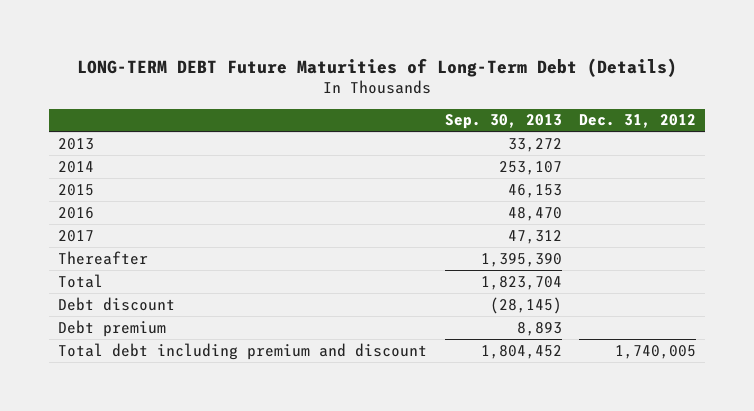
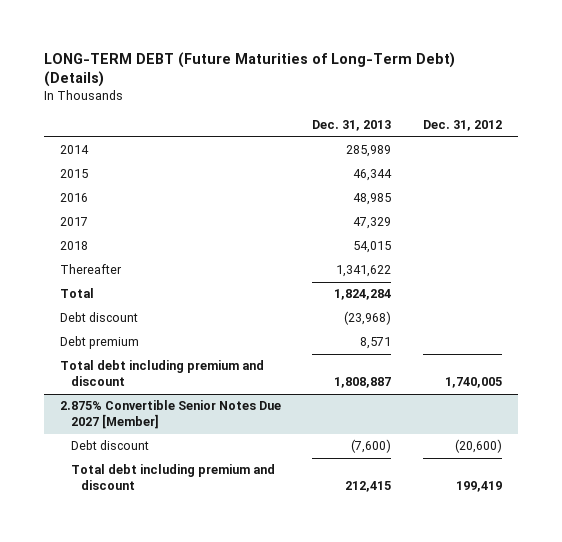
- LONG-TERM DEBT Future Maturities of Long-Term Debt (Details)
+ LONG-TERM DEBT (Future Maturities of Long-Term Debt) (Details)
- | Sep. 30, 2013 | Dec. 31, 2012
+ | Dec. 31, 2013 | Dec. 31, 2012
- 2013 | 33,272 |
+ 2018 | 54,015 |
+ 2.875% Convertible Senior Notes Due 2027 [Member]
+ Debt discount | (7,600) | (20,600)
+ Total debt including premium and discount | 212,415 | 199,419

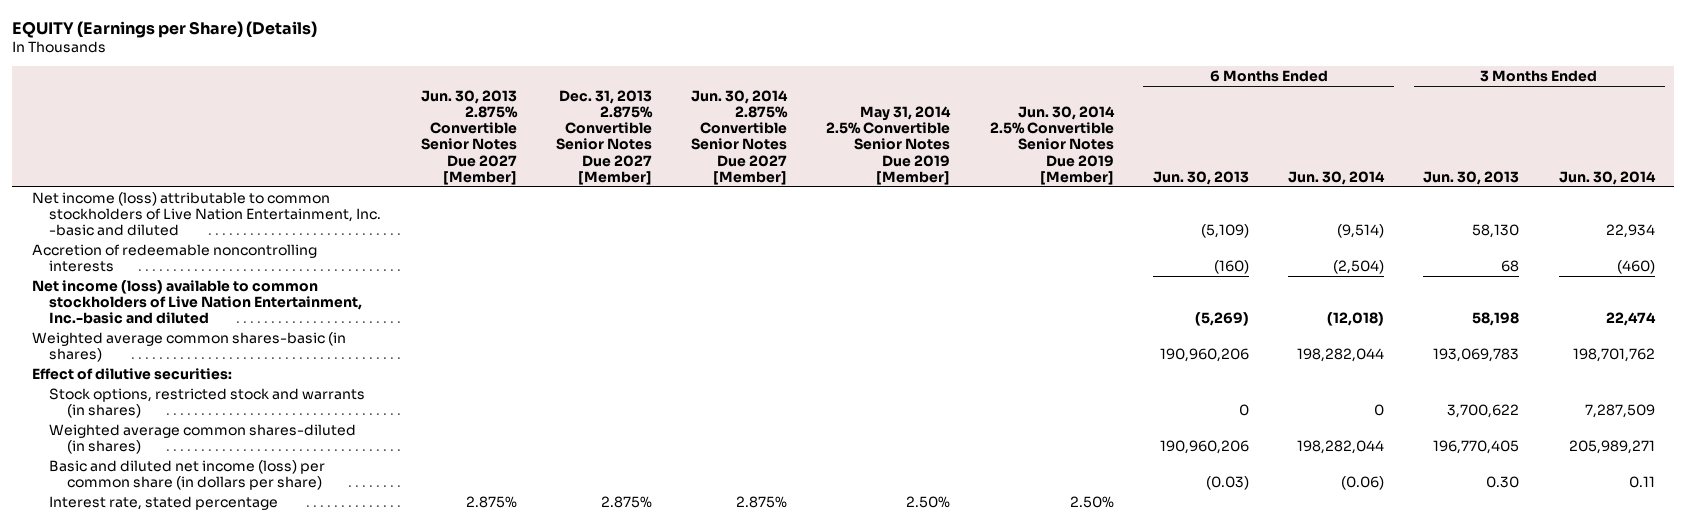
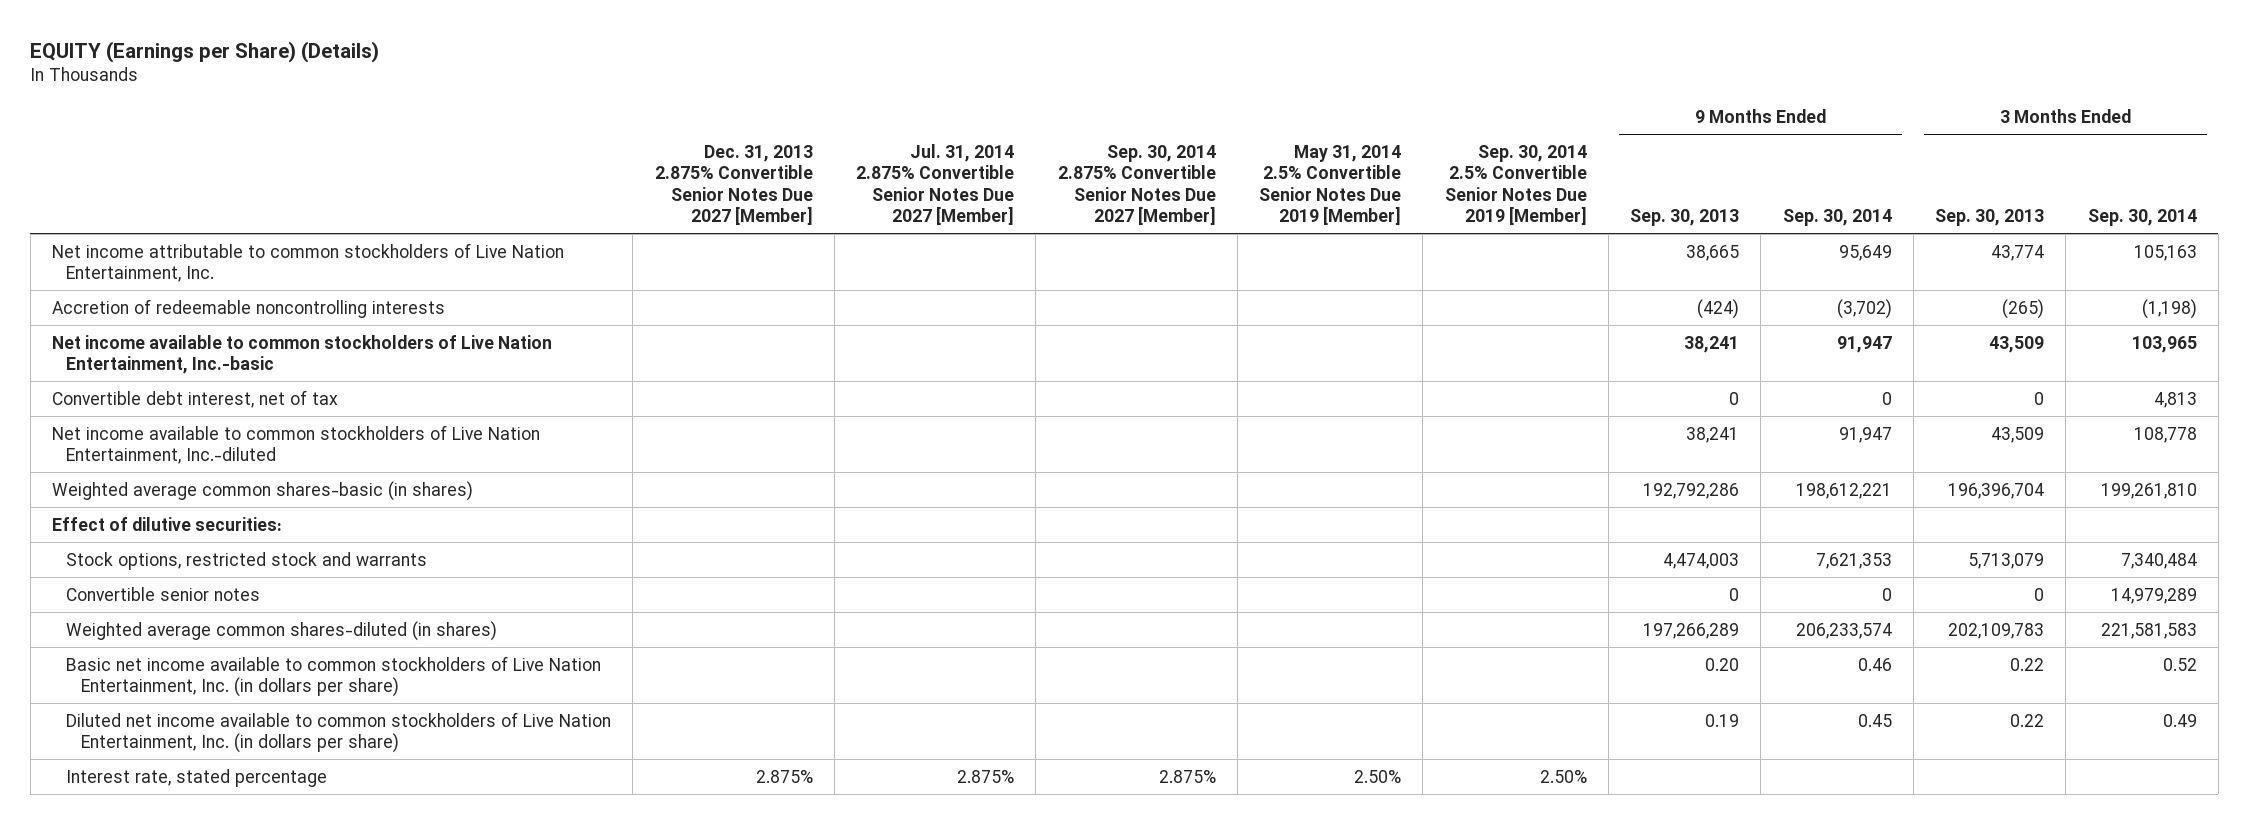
- | Jun. 30, 2013 2.875% Convertible Senior Notes Due 2027 [Member] | Dec. 31, 2013 2.875% Convertible Senior Notes Due 2027 [Member] | Jun. 30, 2014 2.875% Convertible Senior Notes Due 2027 [Member] | May 31, 2014 2.5% Convertible Senior Notes Due 2019 [Member] | Jun. 30, 2014 2.5% Convertible Senior Notes Due 2019 [Member] | 6 Months Ended Jun. 30, 2013 | 6 Months Ended Jun. 30, 2014 | 3 Months Ended Jun. 30, 2013 | 3 Months Ended Jun. 30, 2014
+ | Dec. 31, 2013 2.875% Convertible Senior Notes Due 2027 [Member] | Jul. 31, 2014 2.875% Convertible Senior Notes Due 2027 [Member] | Sep. 30, 2014 2.875% Convertible Senior Notes Due 2027 [Member] | May 31, 2014 2.5% Convertible Senior Notes Due 2019 [Member] | Sep. 30, 2014 2.5% Convertible Senior Notes Due 2019 [Member] | 9 Months Ended Sep. 30, 2013 | 9 Months Ended Sep. 30, 2014 | 3 Months Ended Sep. 30, 2013 | 3 Months Ended Sep. 30, 2014
- Net income (loss) attributable to common stockholders of Live Nation Entertainment, Inc. -basic and diluted | | | | | | (5,109) | (9,514) | 58,130 | 22,934
+ Net income attributable to common stockholders of Live Nation Entertainment, Inc. | | | | | | 38,665 | 95,649 | 43,774 | 105,163
- Net income (loss) available to common stockholders of Live Nation Entertainment, Inc.-basic and diluted | | | | | | (5,269) | (12,018) | 58,198 | 22,474
+ Net income available to common stockholders of Live Nation Entertainment, Inc.-basic | | | | | | 38,241 | 91,947 | 43,509 | 103,965
+ Convertible debt interest, net of tax | | | | | | 0 | 0 | 0 | 4,813
+ Net income available to common stockholders of Live Nation Entertainment, Inc.-diluted | | | | | | 38,241 | 91,947 | 43,509 | 108,778
- Stock options, restricted stock and warrants (in shares) | | | | | | 0 | 0 | 3,700,622 | 7,287,509
+ Stock options, restricted stock and warrants | | | | | | 4,474,003 | 7,621,353 | 5,713,079 | 7,340,484
+ Convertible senior notes | | | | | | 0 | 0 | 0 | 14,979,289
- Basic and diluted net income (loss) per common share (in dollars per share) | | | | | | (0.03) | (0.06) | 0.30 | 0.11
+ Basic net income available to common stockholders of Live Nation Entertainment, Inc. (in dollars per share) | | | | | | 0.20 | 0.46 | 0.22 | 0.52
+ Diluted net income available to common stockholders of Live Nation Entertainment, Inc. (in dollars per share) | | | | | | 0.19 | 0.45 | 0.22 | 0.49

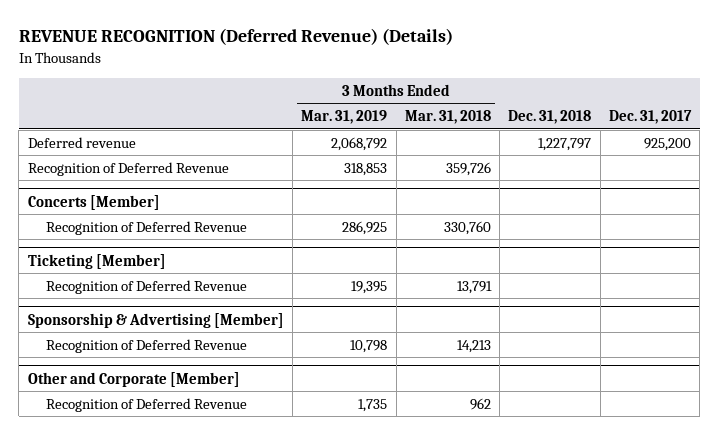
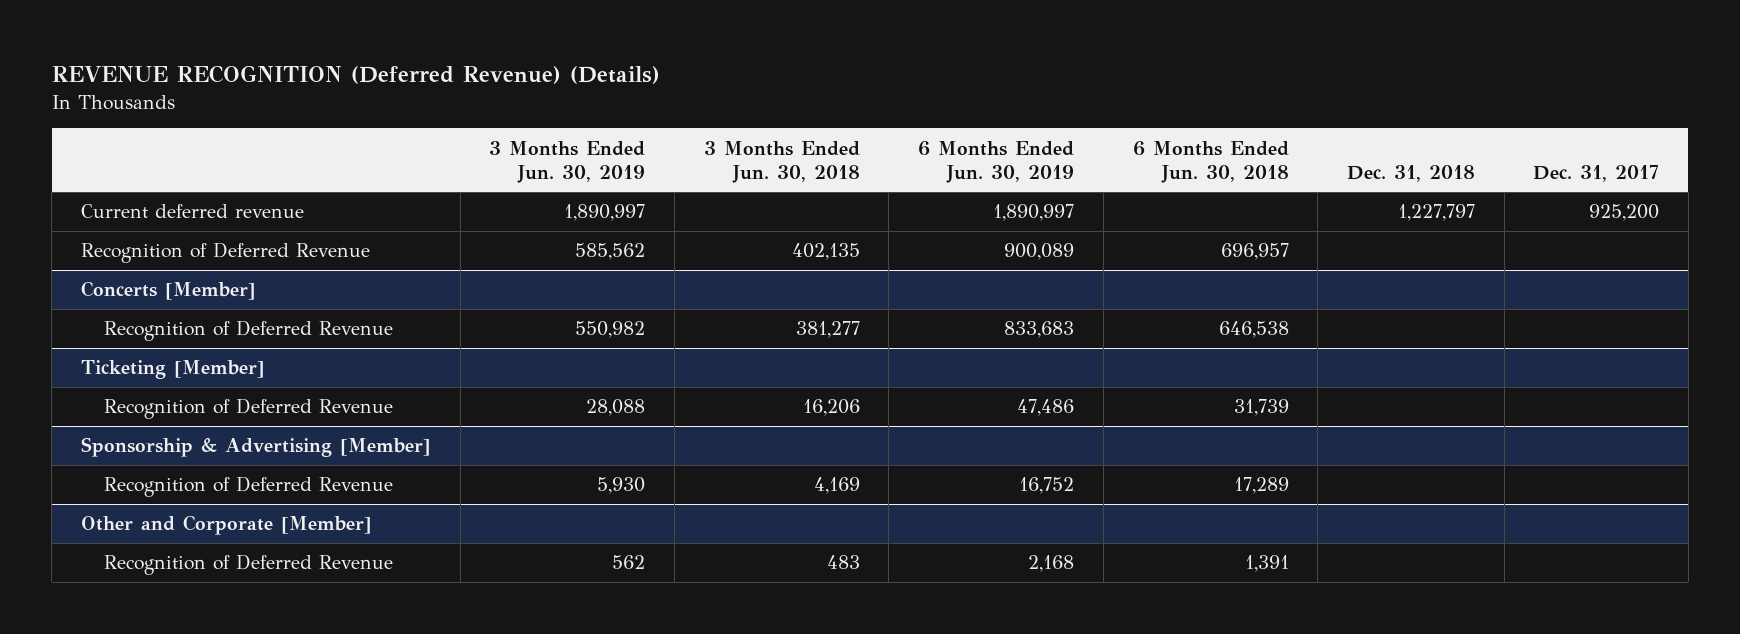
- | 3 Months Ended Mar. 31, 2019 | 3 Months Ended Mar. 31, 2018 | Dec. 31, 2018 | Dec. 31, 2017
+ | 3 Months Ended Jun. 30, 2019 | 3 Months Ended Jun. 30, 2018 | 6 Months Ended Jun. 30, 2019 | 6 Months Ended Jun. 30, 2018 | Dec. 31, 2018 | Dec. 31, 2017
- Deferred revenue | 2,068,792 | | 1,227,797 | 925,200
+ Current deferred revenue | 1,890,997 | | 1,890,997 | | 1,227,797 | 925,200

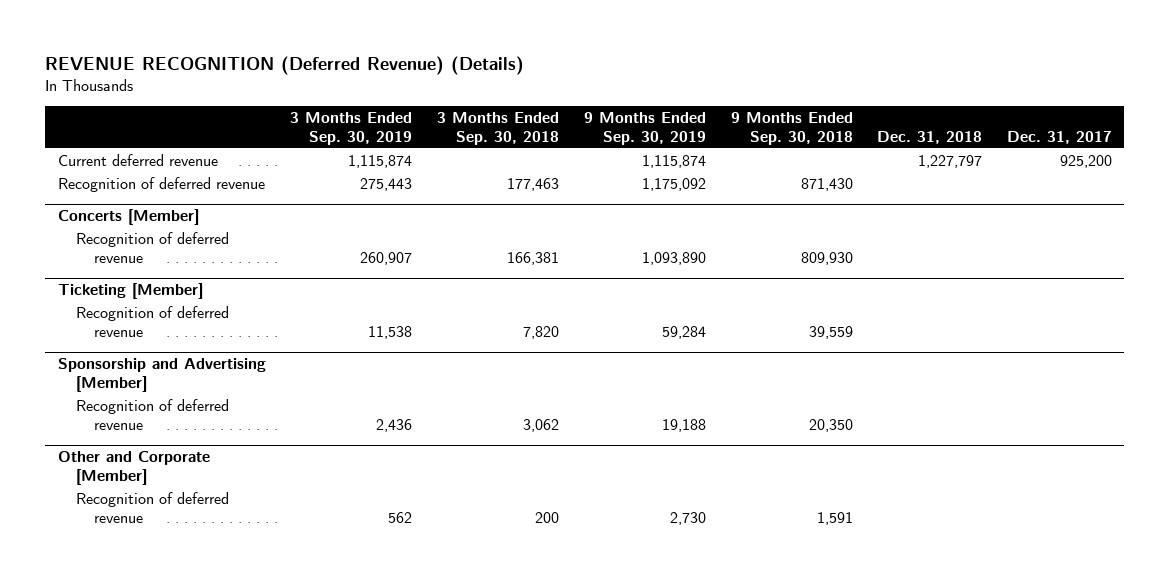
- | 3 Months Ended Jun. 30, 2019 | 3 Months Ended Jun. 30, 2018 | 6 Months Ended Jun. 30, 2019 | 6 Months Ended Jun. 30, 2018 | Dec. 31, 2018 | Dec. 31, 2017
+ | 3 Months Ended Sep. 30, 2019 | 3 Months Ended Sep. 30, 2018 | 9 Months Ended Sep. 30, 2019 | 9 Months Ended Sep. 30, 2018 | Dec. 31, 2018 | Dec. 31, 2017
- Recognition of Deferred Revenue | 585,562 | 402,135 | 900,089 | 696,957 | |
+ Recognition of deferred revenue | 275,443 | 177,463 | 1,175,092 | 871,430 | |
@ Concerts [Member]
- Recognition of Deferred Revenue | 550,982 | 381,277 | 833,683 | 646,538 | |
+ Recognition of deferred revenue | 260,907 | 166,381 | 1,093,890 | 809,930 | |
@ Ticketing [Member]
- Recognition of Deferred Revenue | 28,088 | 16,206 | 47,486 | 31,739 | |
- Sponsorship & Advertising [Member]
- Recognition of Deferred Revenue | 5,930 | 4,169 | 16,752 | 17,289 | |
@ Ticketing [Member]
+ Recognition of deferred revenue | 11,538 | 7,820 | 59,284 | 39,559 | |
+ Sponsorship and Advertising [Member]
+ Recognition of deferred revenue | 2,436 | 3,062 | 19,188 | 20,350 | |
@ Other and Corporate [Member]
- Recognition of Deferred Revenue | 562 | 483 | 2,168 | 1,391 | |
+ Recognition of deferred revenue | 562 | 200 | 2,730 | 1,591 | |

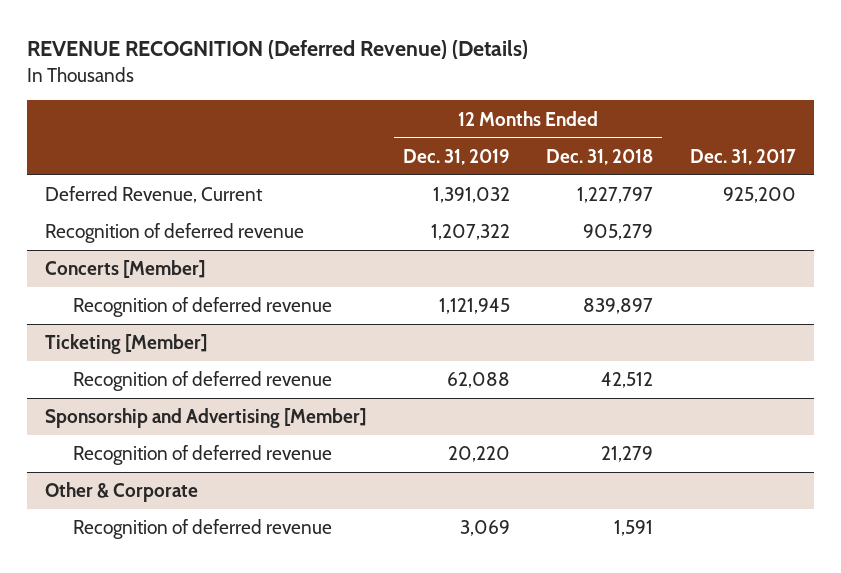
- | 3 Months Ended Sep. 30, 2019 | 3 Months Ended Sep. 30, 2018 | 9 Months Ended Sep. 30, 2019 | 9 Months Ended Sep. 30, 2018 | Dec. 31, 2018 | Dec. 31, 2017
+ | 12 Months Ended Dec. 31, 2019 | 12 Months Ended Dec. 31, 2018 | Dec. 31, 2017
- Current deferred revenue | 1,115,874 | | 1,115,874 | | 1,227,797 | 925,200
+ Deferred Revenue, Current | 1,391,032 | 1,227,797 | 925,200
- Other and Corporate [Member]
+ Other & Corporate

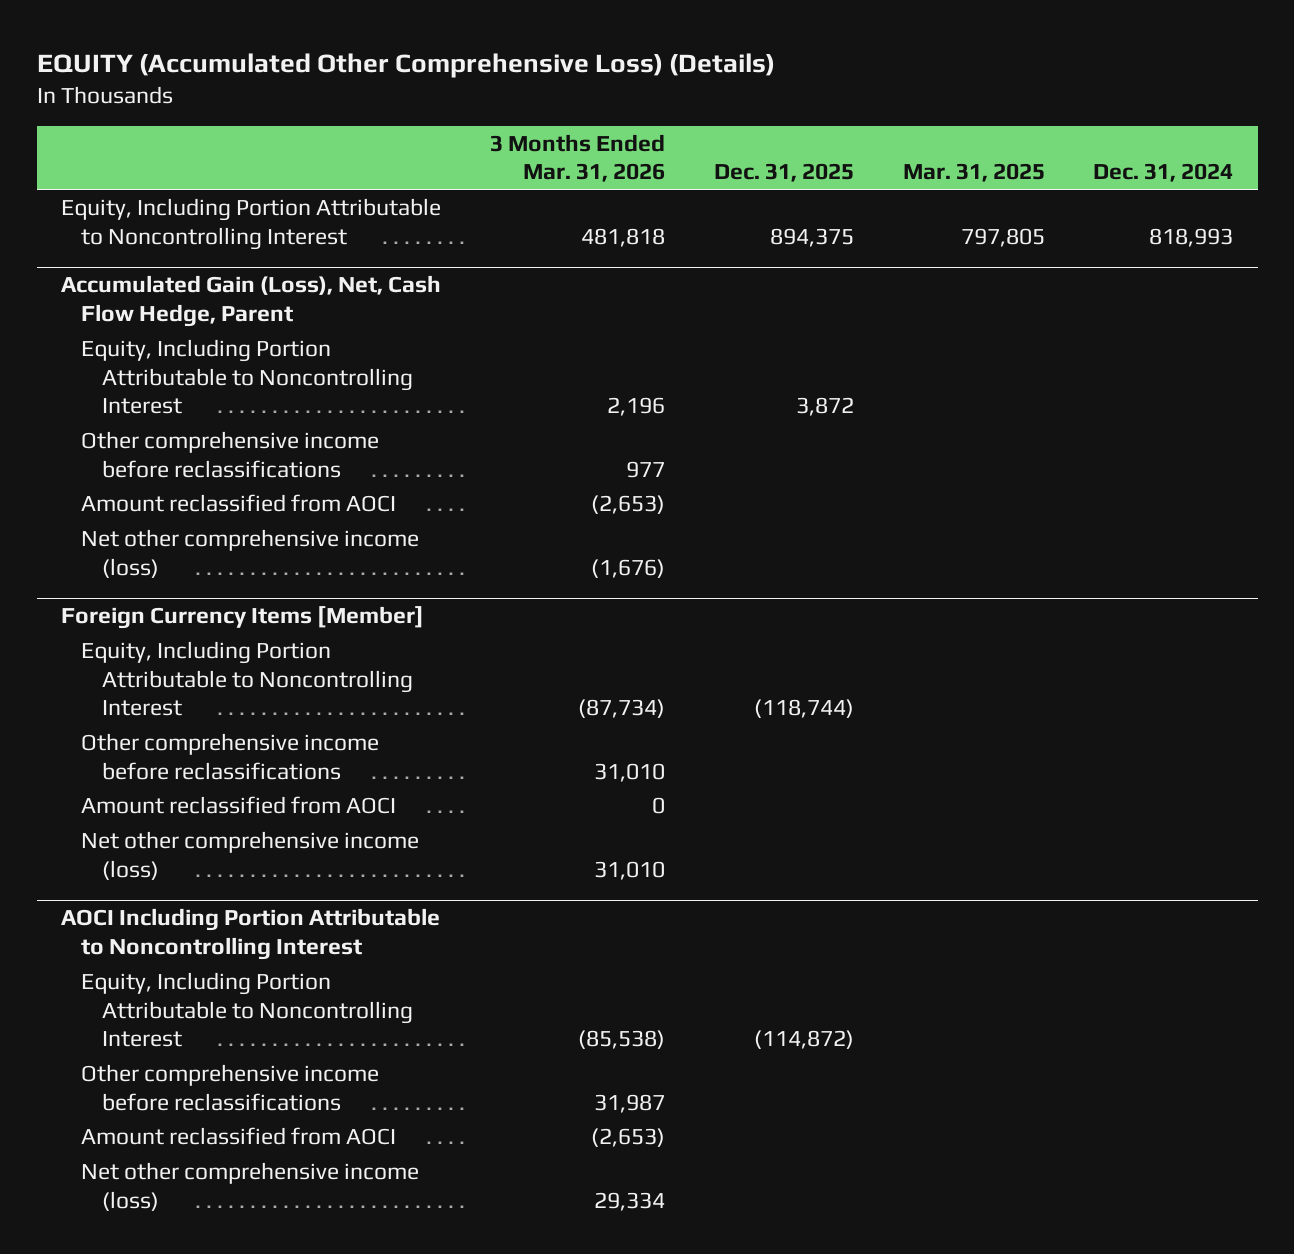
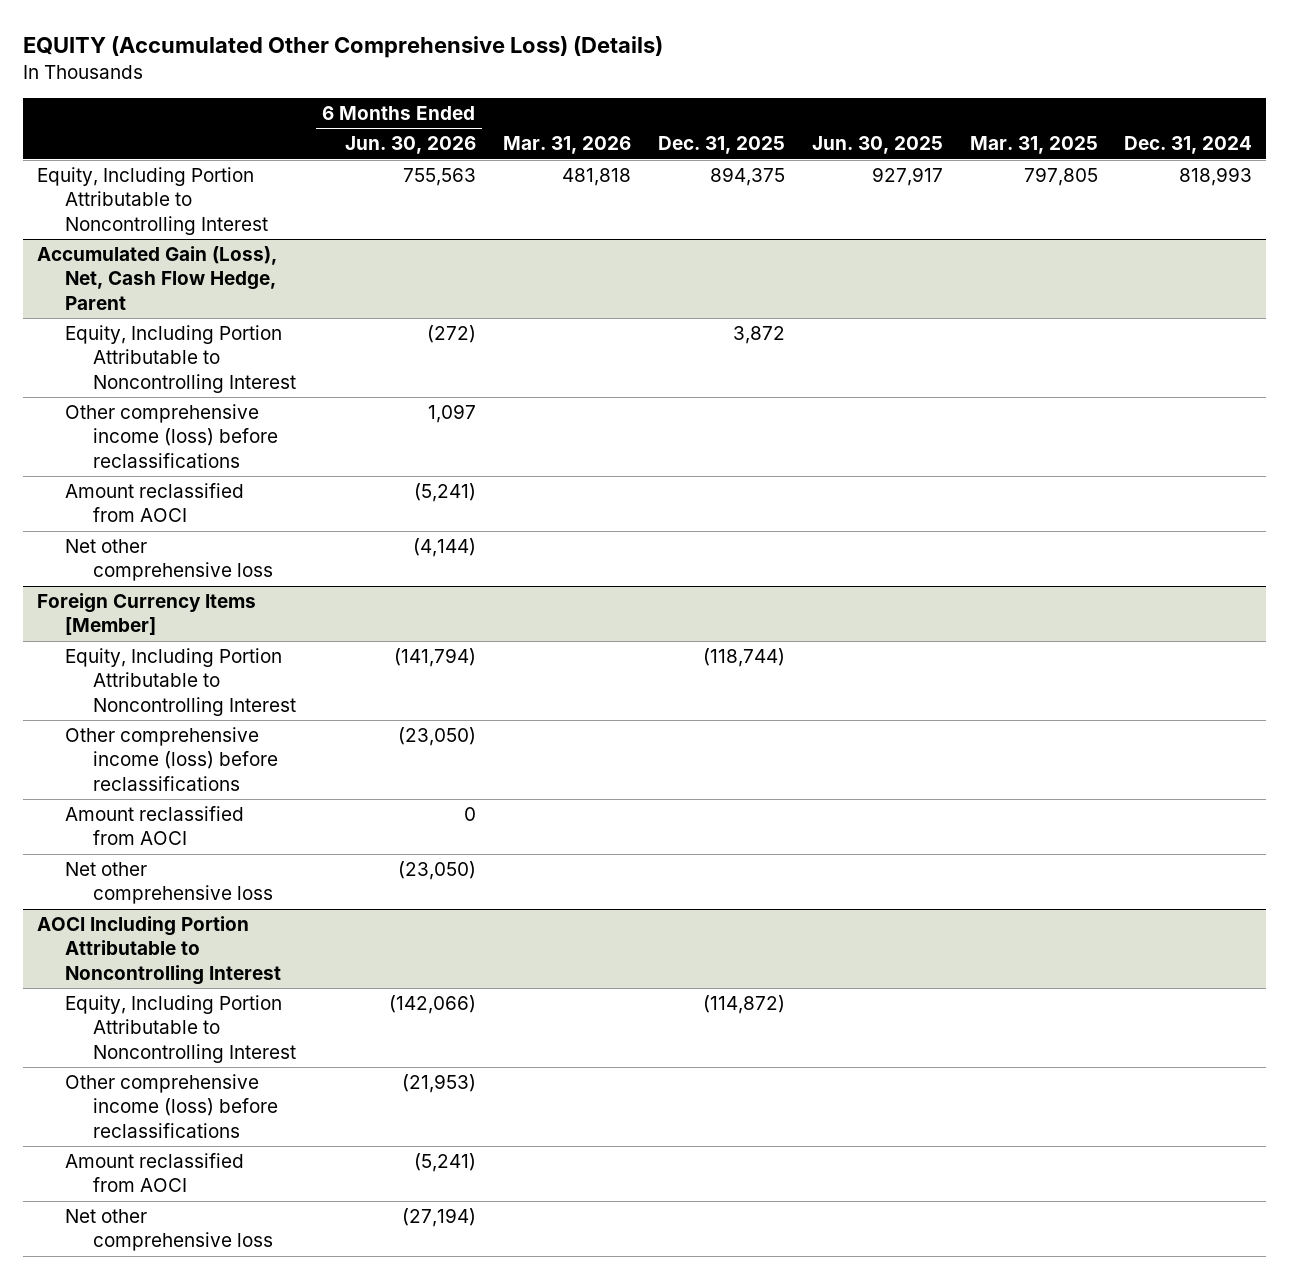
- | 3 Months Ended Mar. 31, 2026 | Dec. 31, 2025 | Mar. 31, 2025 | Dec. 31, 2024
+ | 6 Months Ended Jun. 30, 2026 | Mar. 31, 2026 | Dec. 31, 2025 | Jun. 30, 2025 | Mar. 31, 2025 | Dec. 31, 2024
@ Accumulated Gain (Loss), Net, Cash Flow Hedge, Parent
- Other comprehensive income before reclassifications | 977 | | |
+ Other comprehensive income (loss) before reclassifications | 1,097 | | | | |
- Net other comprehensive income (loss) | (1,676) | | |
+ Net other comprehensive loss | (4,144) | | | | |
@ Foreign Currency Items [Member]
- Other comprehensive income before reclassifications | 31,010 | | |
+ Other comprehensive income (loss) before reclassifications | (23,050) | | | | |
- Net other comprehensive income (loss) | 31,010 | | |
+ Net other comprehensive loss | (23,050) | | | | |
@ AOCI Including Portion Attributable to Noncontrolling Interest
- Other comprehensive income before reclassifications | 31,987 | | |
+ Other comprehensive income (loss) before reclassifications | (21,953) | | | | |
- Net other comprehensive income (loss) | 29,334 | | |
+ Net other comprehensive loss | (27,194) | | | | |

